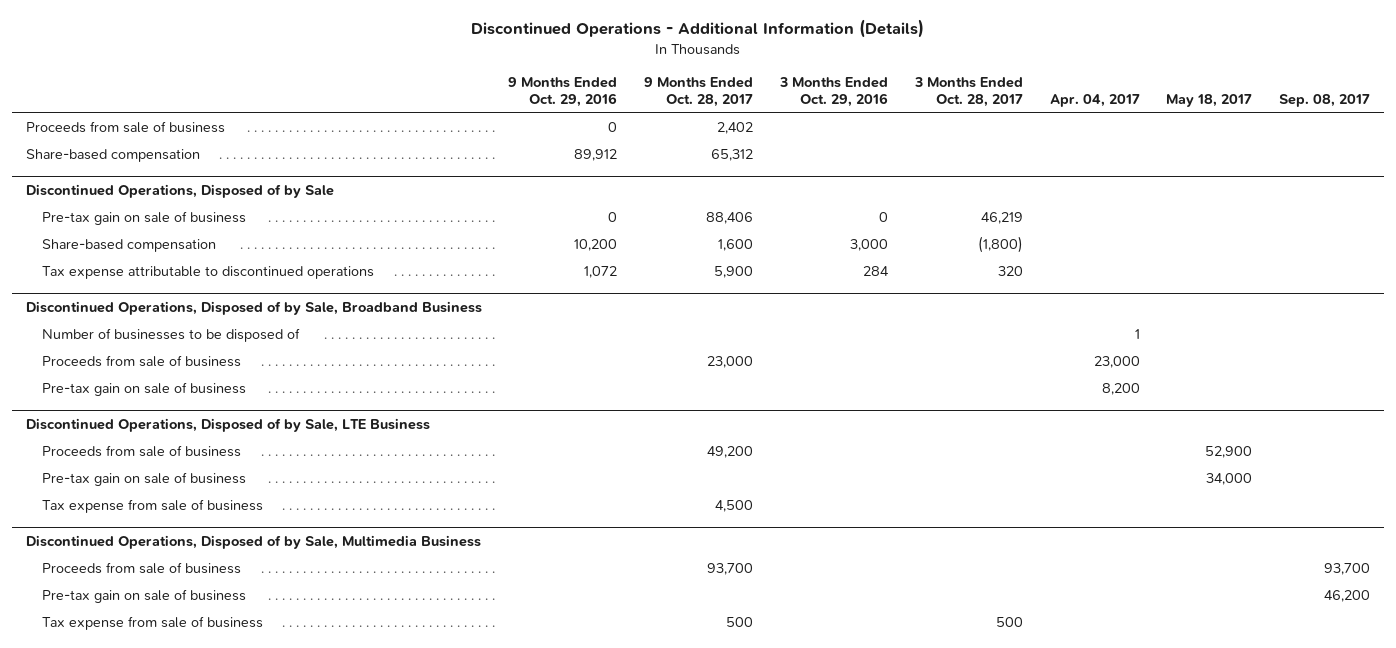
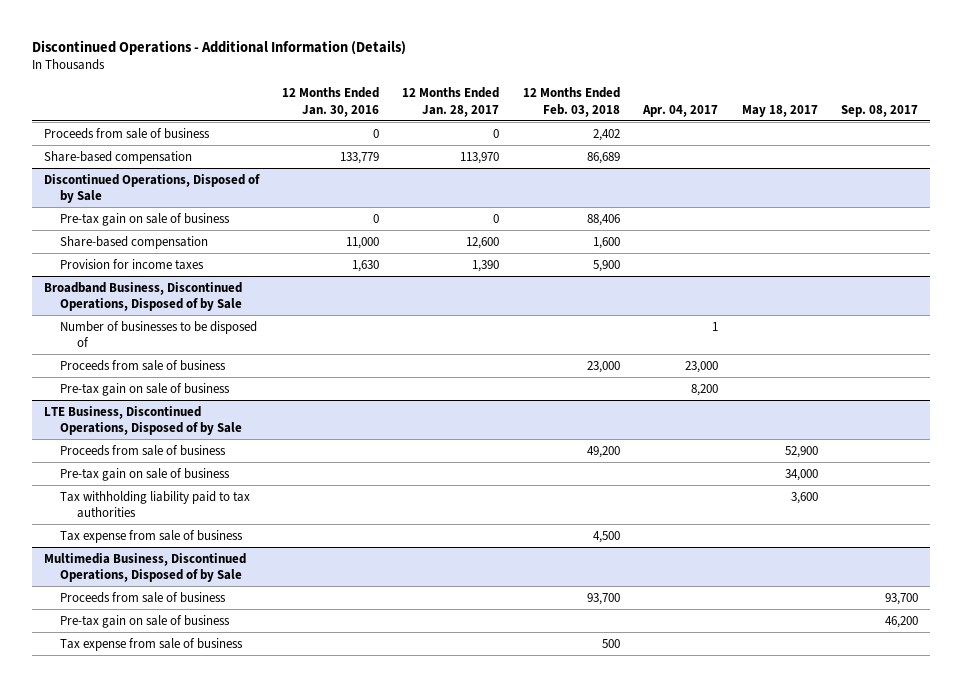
- | 9 Months Ended Oct. 29, 2016 | 9 Months Ended Oct. 28, 2017 | 3 Months Ended Oct. 29, 2016 | 3 Months Ended Oct. 28, 2017 | Apr. 04, 2017 | May 18, 2017 | Sep. 08, 2017
+ | 12 Months Ended Jan. 30, 2016 | 12 Months Ended Jan. 28, 2017 | 12 Months Ended Feb. 03, 2018 | Apr. 04, 2017 | May 18, 2017 | Sep. 08, 2017
@ Discontinued Operations, Disposed of by Sale
- Tax expense attributable to discontinued operations | 1,072 | 5,900 | 284 | 320 | | |
- Discontinued Operations, Disposed of by Sale, Broadband Business
@ Discontinued Operations, Disposed of by Sale
+ Provision for income taxes | 1,630 | 1,390 | 5,900 | | |
+ Broadband Business, Discontinued Operations, Disposed of by Sale
- Discontinued Operations, Disposed of by Sale, LTE Business
+ LTE Business, Discontinued Operations, Disposed of by Sale
+ Tax withholding liability paid to tax authorities | | | | | 3,600 |
- Discontinued Operations, Disposed of by Sale, Multimedia Business
+ Multimedia Business, Discontinued Operations, Disposed of by Sale

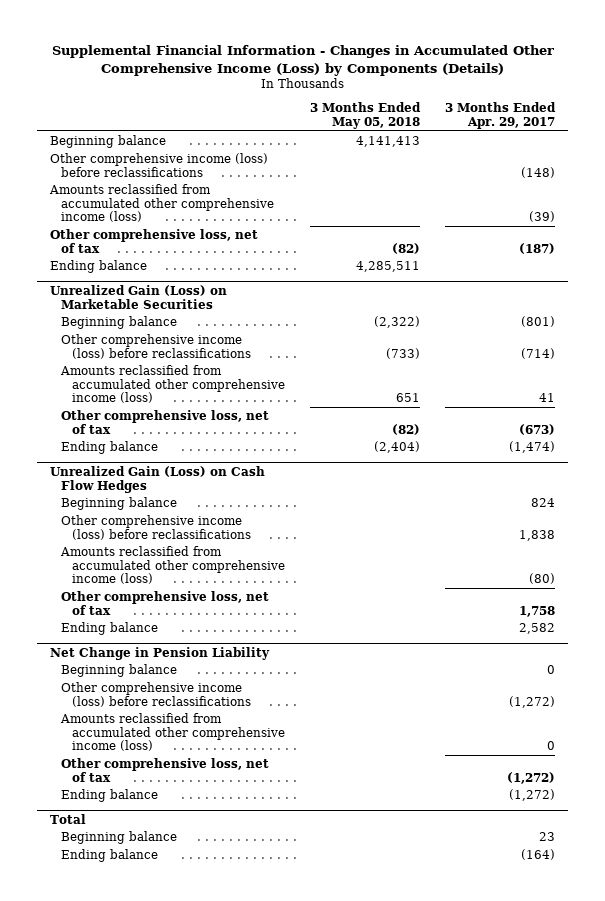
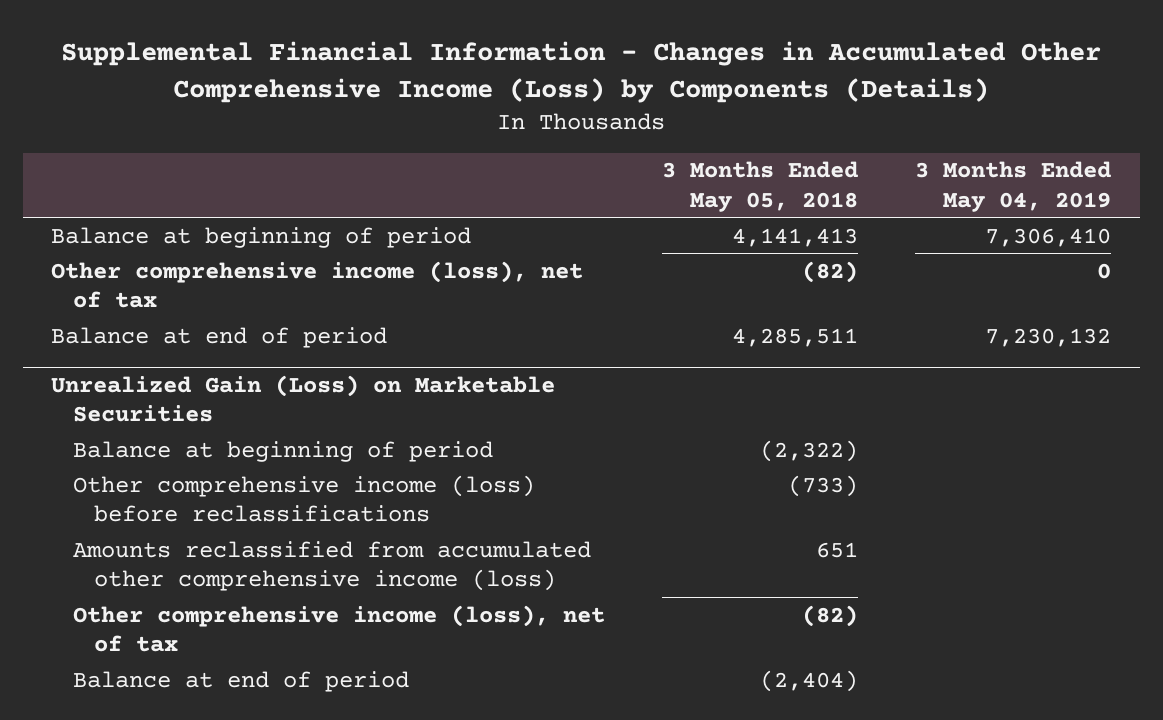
- | 3 Months Ended May 05, 2018 | 3 Months Ended Apr. 29, 2017
+ | 3 Months Ended May 05, 2018 | 3 Months Ended May 04, 2019
- Beginning balance | 4,141,413 |
- Other comprehensive income (loss) before reclassifications | | (148)
- Amounts reclassified from accumulated other comprehensive income (loss) | | (39)
- Other comprehensive loss, net of tax | (82) | (187)
- Ending balance | 4,285,511 |
+ Balance at beginning of period | 4,141,413 | 7,306,410
+ Other comprehensive income (loss), net of tax | (82) | 0
+ Balance at end of period | 4,285,511 | 7,230,132
@ Unrealized Gain (Loss) on Marketable Securities
- Beginning balance | (2,322) | (801)
+ Balance at beginning of period | (2,322) |
- Other comprehensive loss, net of tax | (82) | (673)
- Ending balance | (2,404) | (1,474)
- Unrealized Gain (Loss) on Cash Flow Hedges
- Beginning balance | | 824
- Other comprehensive income (loss) before reclassifications | | 1,838
- Amounts reclassified from accumulated other comprehensive income (loss) | | (80)
- Other comprehensive loss, net of tax | | 1,758
- Ending balance | | 2,582
- Net Change in Pension Liability
- Beginning balance | | 0
- Other comprehensive income (loss) before reclassifications | | (1,272)
- Amounts reclassified from accumulated other comprehensive income (loss) | | 0
- Other comprehensive loss, net of tax | | (1,272)
- Ending balance | | (1,272)
- Total
- Beginning balance | | 23
- Ending balance | | (164)
@ Unrealized Gain (Loss) on Marketable Securities
+ Other comprehensive income (loss), net of tax | (82) |
+ Balance at end of period | (2,404) |

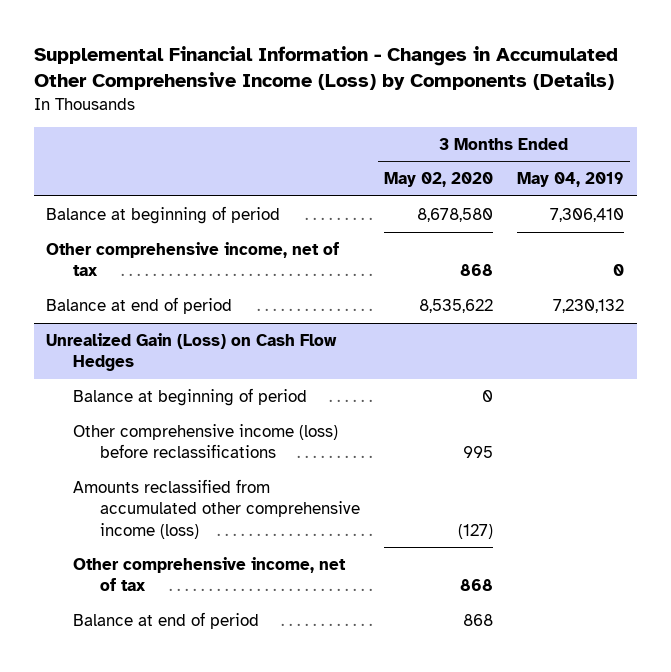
- | 3 Months Ended May 05, 2018 | 3 Months Ended May 04, 2019
+ | 3 Months Ended May 02, 2020 | 3 Months Ended May 04, 2019
- Other comprehensive income (loss), net of tax | (82) | 0
+ Other comprehensive income, net of tax | 868 | 0
- Unrealized Gain (Loss) on Marketable Securities
- Balance at beginning of period | (2,322) |
- Other comprehensive income (loss) before reclassifications | (733) |
- Amounts reclassified from accumulated other comprehensive income (loss) | 651 |
- Other comprehensive income (loss), net of tax | (82) |
- Balance at end of period | (2,404) |
+ Unrealized Gain (Loss) on Cash Flow Hedges
+ Balance at beginning of period | 0 |
+ Other comprehensive income (loss) before reclassifications | 995 |
+ Amounts reclassified from accumulated other comprehensive income (loss) | (127) |
+ Other comprehensive income, net of tax | 868 |
+ Balance at end of period | 868 |

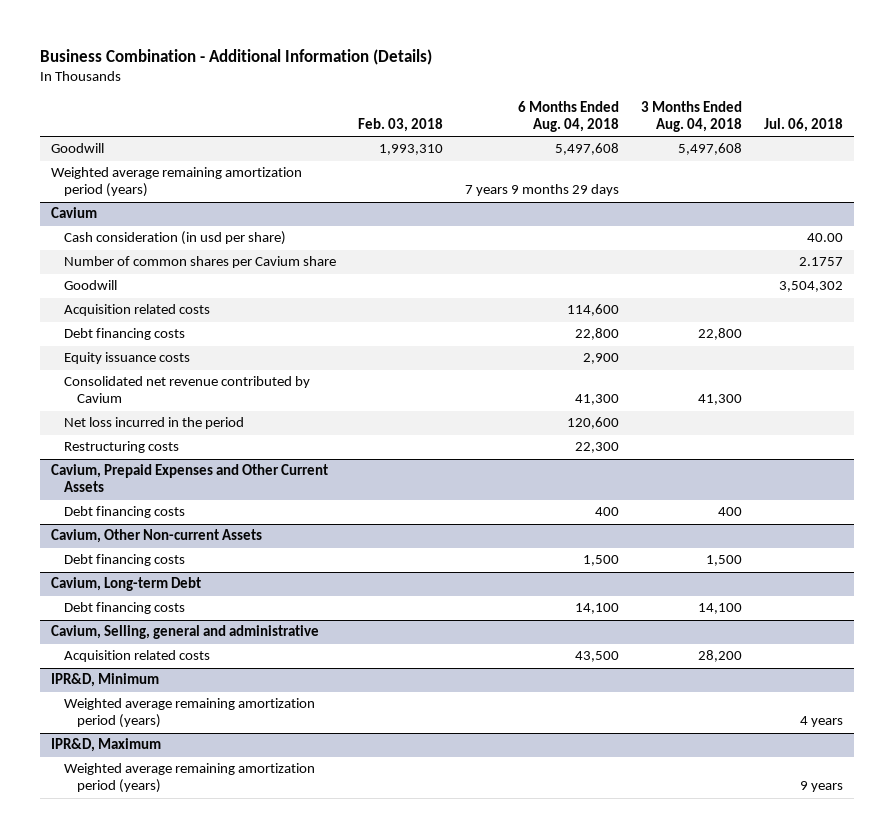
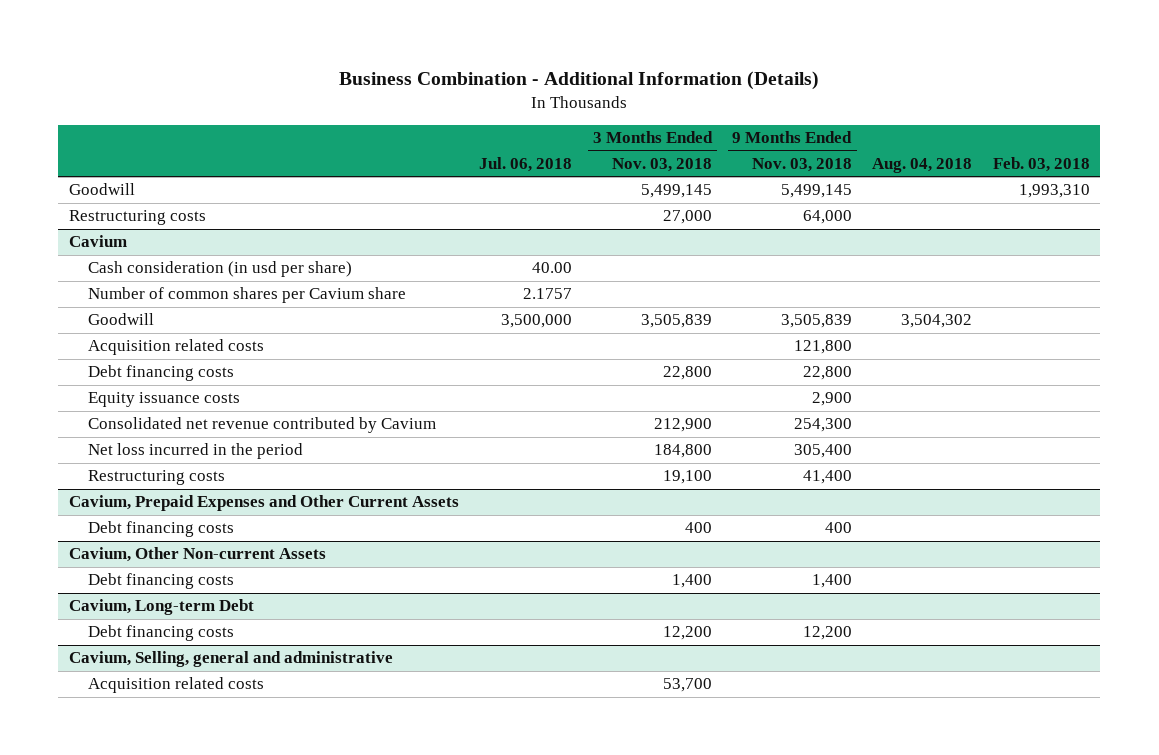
- | Feb. 03, 2018 | 6 Months Ended Aug. 04, 2018 | 3 Months Ended Aug. 04, 2018 | Jul. 06, 2018
+ | Jul. 06, 2018 | 3 Months Ended Nov. 03, 2018 | 9 Months Ended Nov. 03, 2018 | Aug. 04, 2018 | Feb. 03, 2018
- Weighted average remaining amortization period (years) | | 7 years 9 months 29 days | |
+ Restructuring costs | | 27,000 | 64,000 | |
@ Cavium
- Goodwill | | | | 3,504,302
+ Goodwill | 3,500,000 | 3,505,839 | 3,505,839 | 3,504,302 |
- IPR&D, Minimum
- Weighted average remaining amortization period (years) | | | | 4 years
- IPR&D, Maximum
- Weighted average remaining amortization period (years) | | | | 9 years

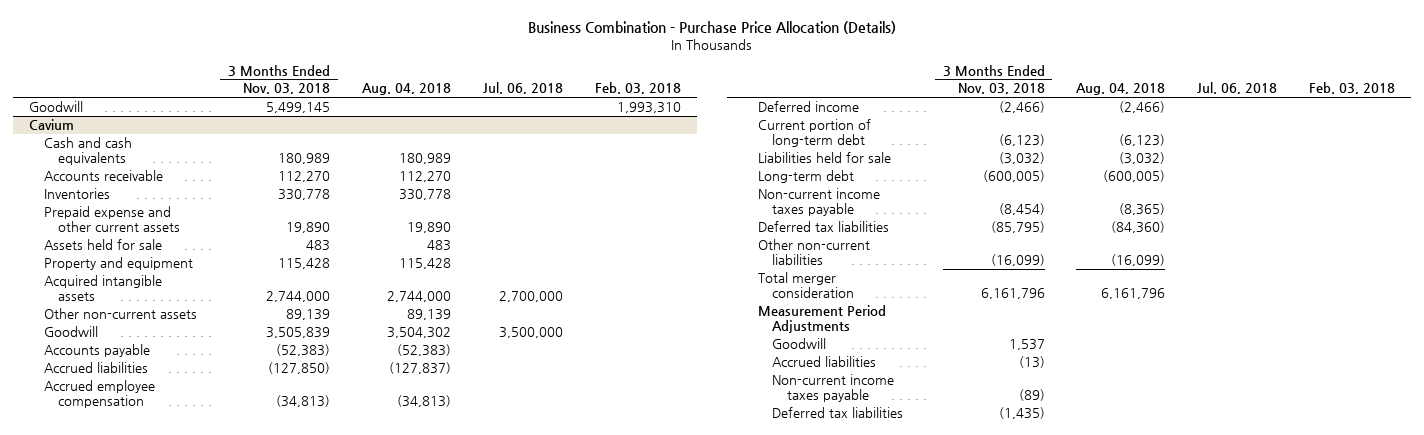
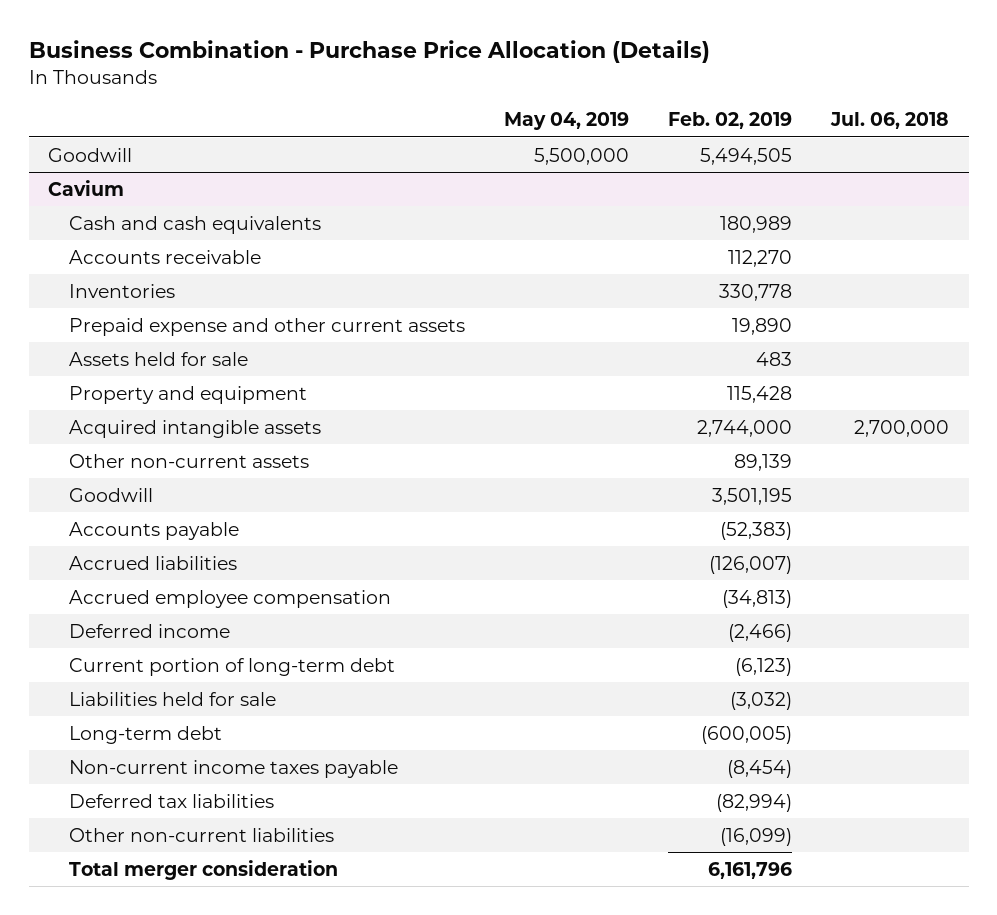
- | 3 Months Ended Nov. 03, 2018 | Aug. 04, 2018 | Jul. 06, 2018 | Feb. 03, 2018
+ | May 04, 2019 | Feb. 02, 2019 | Jul. 06, 2018
@ Cavium
- Goodwill | 3,505,839 | 3,504,302 | 3,500,000 |
moved up: Goodwill | | 3,501,195 |
- Measurement Period Adjustments
- Accrued liabilities | (13) | | |
- Non-current income taxes payable | (89) | | |
- Deferred tax liabilities | (1,435) | | |

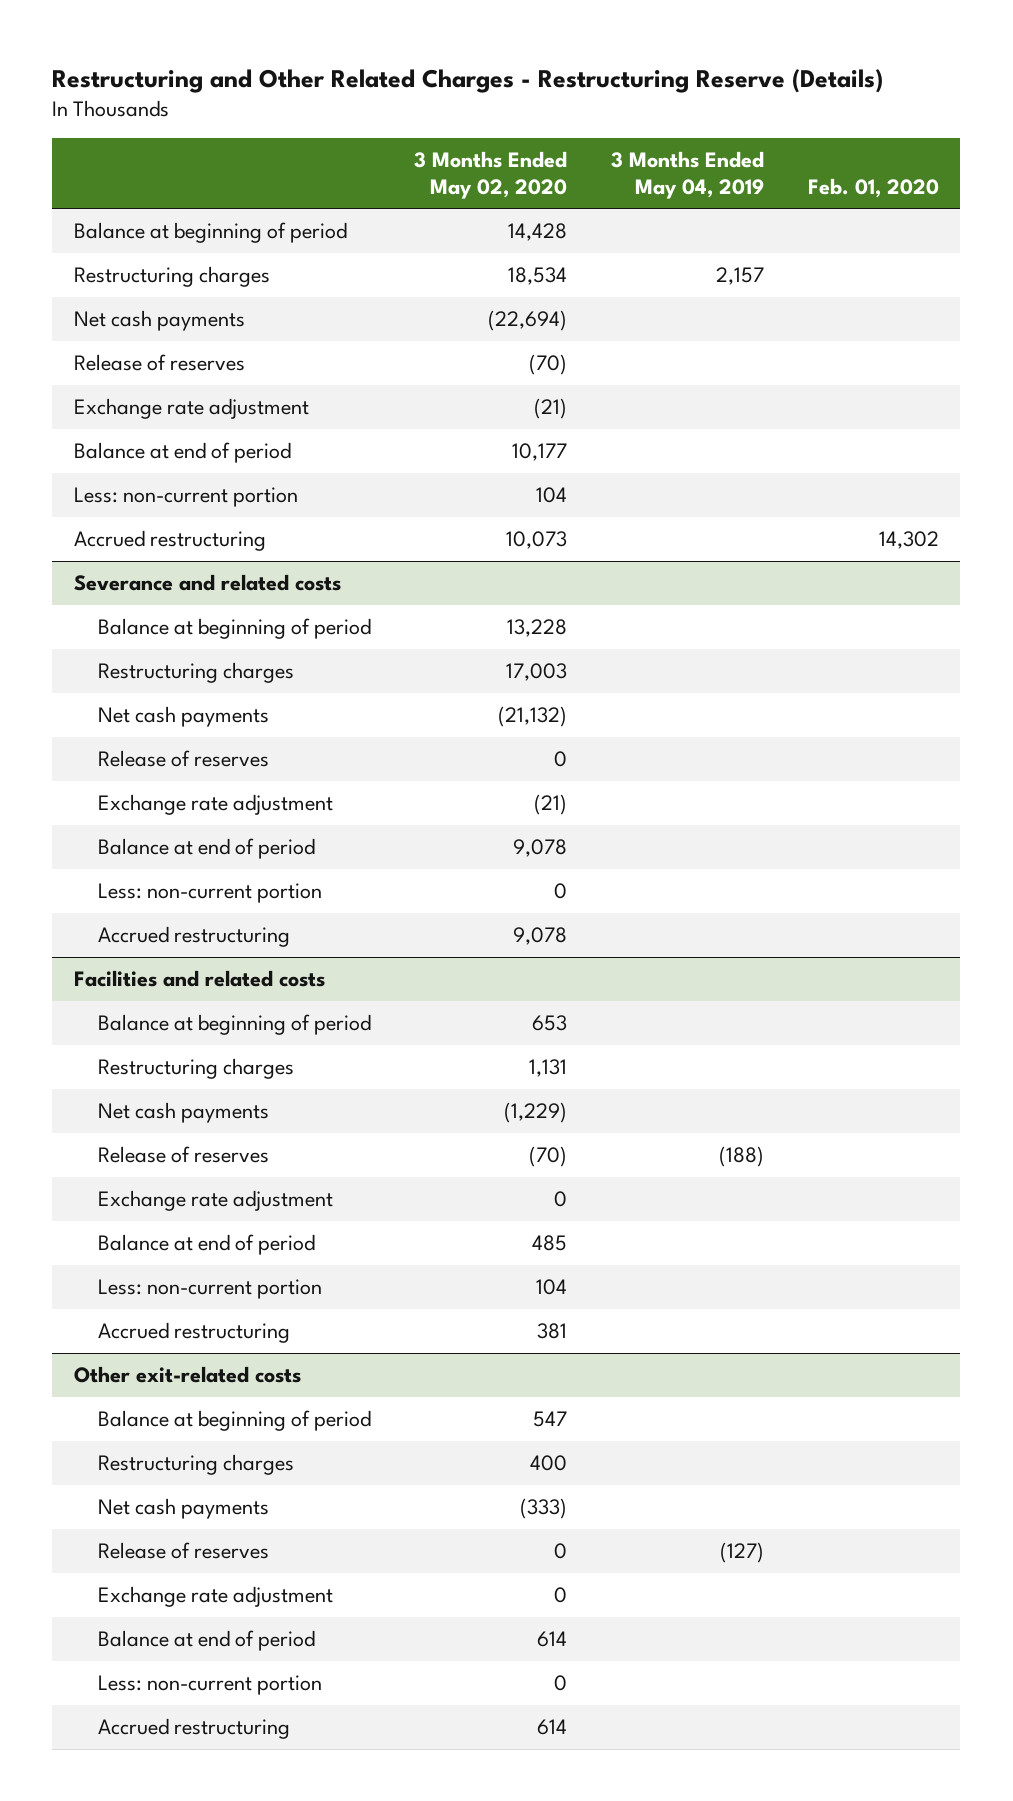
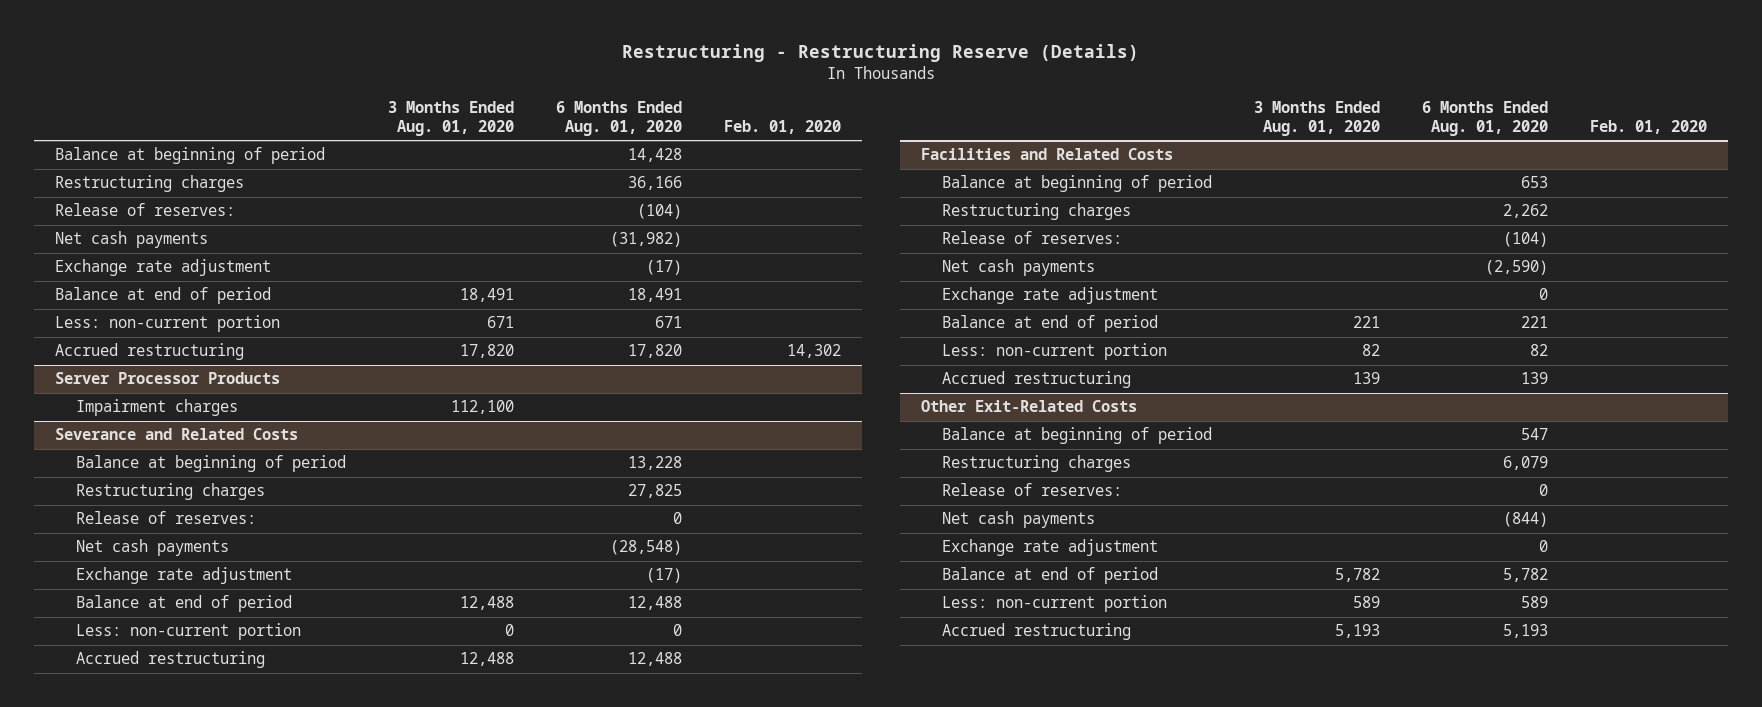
- Restructuring and Other Related Charges - Restructuring Reserve (Details)
+ Restructuring - Restructuring Reserve (Details)
- | 3 Months Ended May 02, 2020 | 3 Months Ended May 04, 2019 | Feb. 01, 2020
+ | 3 Months Ended Aug. 01, 2020 | 6 Months Ended Aug. 01, 2020 | Feb. 01, 2020
+ Release of reserves: | | (104) |
- Release of reserves | (70) | |
- Severance and related costs
+ Server Processor Products
+ Impairment charges | 112,100 | |
+ Severance and Related Costs
+ Release of reserves: | | 0 |
- Release of reserves | 0 | |
- Facilities and related costs
+ Facilities and Related Costs
+ Release of reserves: | | (104) |
- Release of reserves | (70) | (188) |
- Other exit-related costs
+ Other Exit-Related Costs
+ Release of reserves: | | 0 |
- Release of reserves | 0 | (127) |

